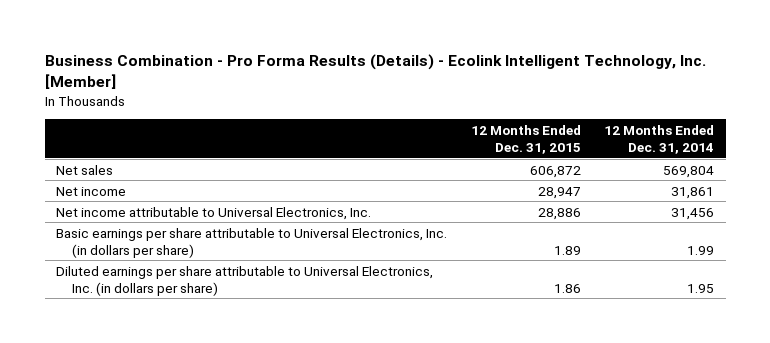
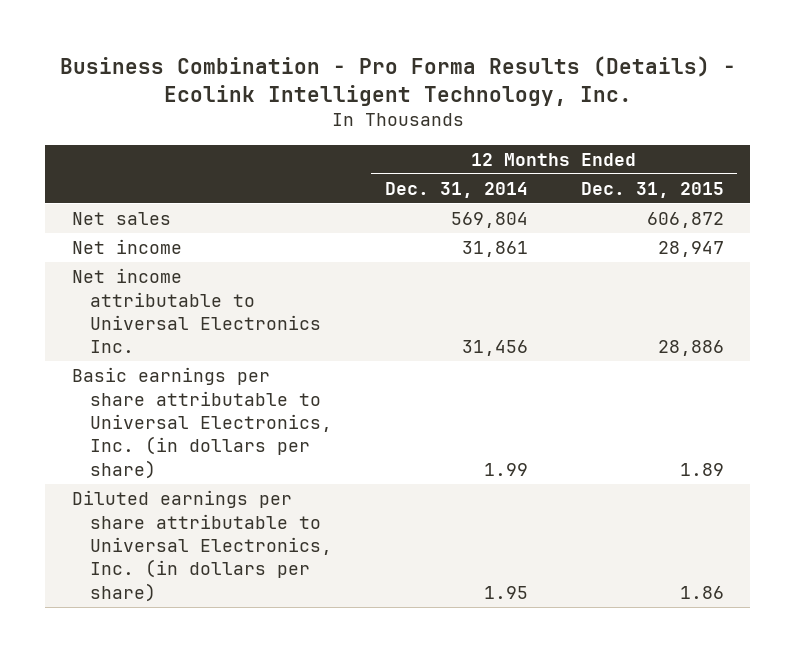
- Business Combination - Pro Forma Results (Details) - Ecolink Intelligent Technology, Inc. [Member]
+ Business Combination - Pro Forma Results (Details) - Ecolink Intelligent Technology, Inc.
- | 12 Months Ended Dec. 31, 2015 | 12 Months Ended Dec. 31, 2014
+ | 12 Months Ended Dec. 31, 2014 | 12 Months Ended Dec. 31, 2015
- Net income attributable to Universal Electronics, Inc. | 28,886 | 31,456
+ Net income attributable to Universal Electronics Inc. | 31,456 | 28,886

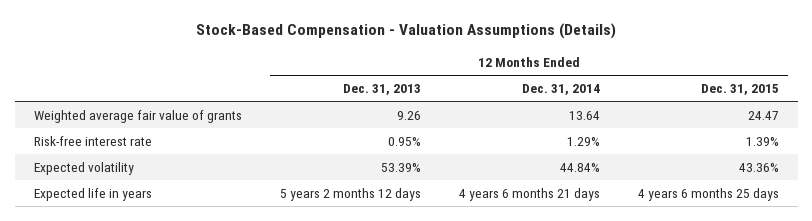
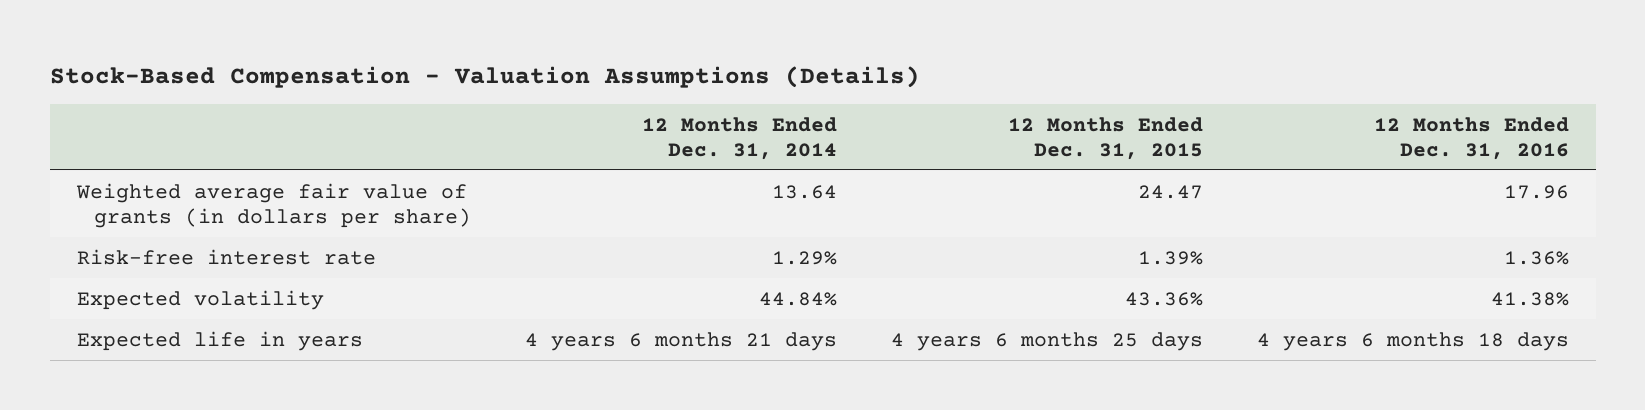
- | 12 Months Ended Dec. 31, 2013 | 12 Months Ended Dec. 31, 2014 | 12 Months Ended Dec. 31, 2015
+ | 12 Months Ended Dec. 31, 2014 | 12 Months Ended Dec. 31, 2015 | 12 Months Ended Dec. 31, 2016
- Weighted average fair value of grants | 9.26 | 13.64 | 24.47
+ Weighted average fair value of grants (in dollars per share) | 13.64 | 24.47 | 17.96

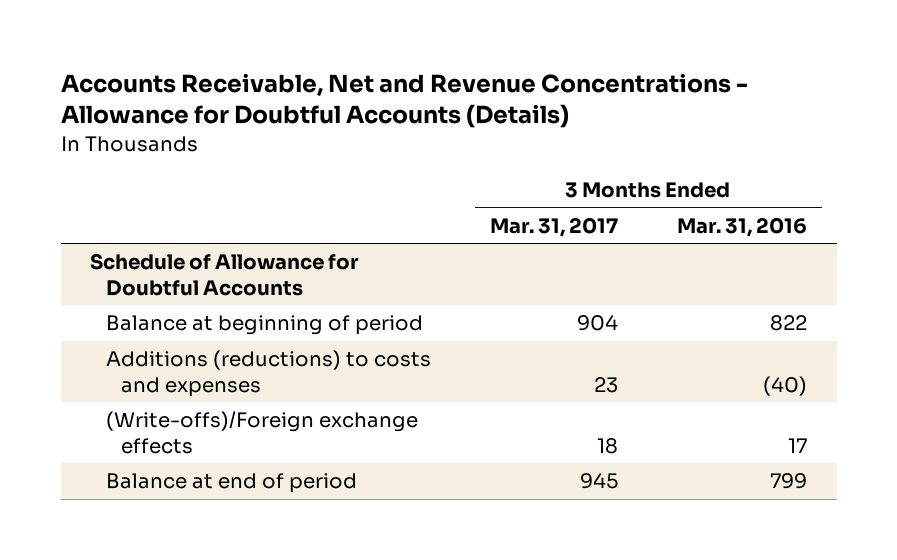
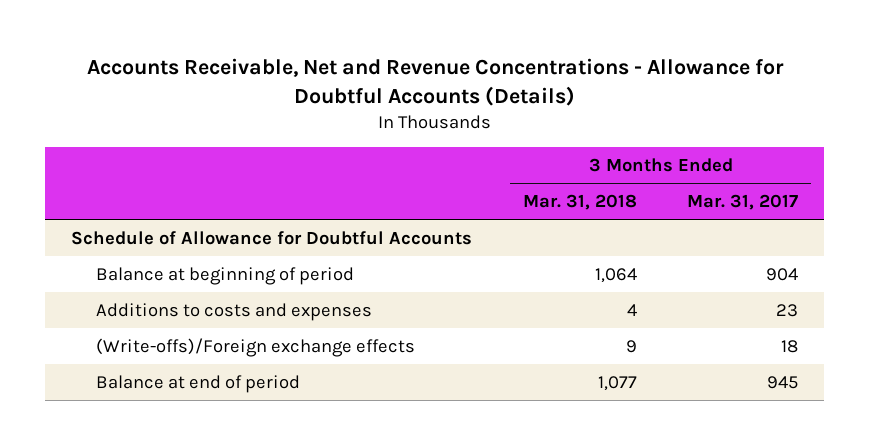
- | 3 Months Ended Mar. 31, 2017 | 3 Months Ended Mar. 31, 2016
+ | 3 Months Ended Mar. 31, 2018 | 3 Months Ended Mar. 31, 2017
- Additions (reductions) to costs and expenses | 23 | (40)
+ Additions to costs and expenses | 4 | 23

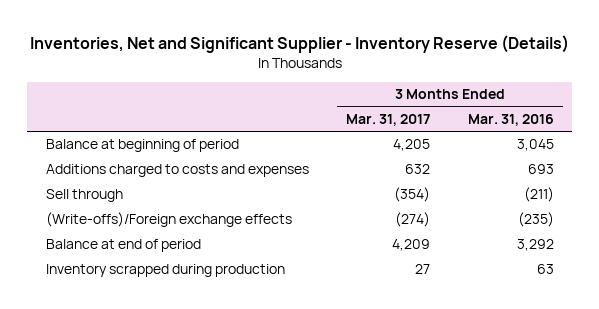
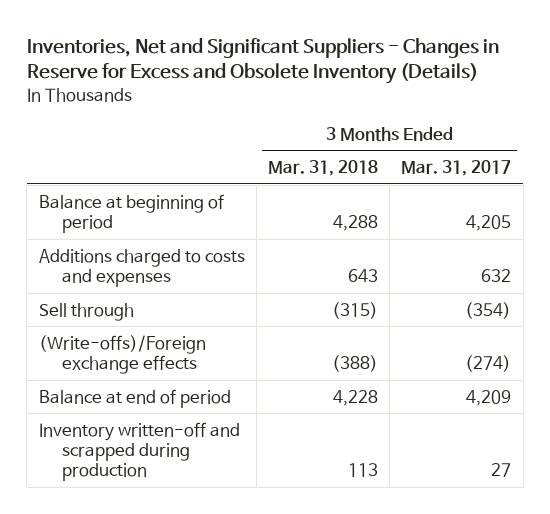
- Inventories, Net and Significant Supplier - Inventory Reserve (Details)
+ Inventories, Net and Significant Suppliers - Changes in Reserve for Excess and Obsolete Inventory (Details)
- | 3 Months Ended Mar. 31, 2017 | 3 Months Ended Mar. 31, 2016
+ | 3 Months Ended Mar. 31, 2018 | 3 Months Ended Mar. 31, 2017
- Inventory scrapped during production | 27 | 63
+ Inventory written-off and scrapped during production | 113 | 27

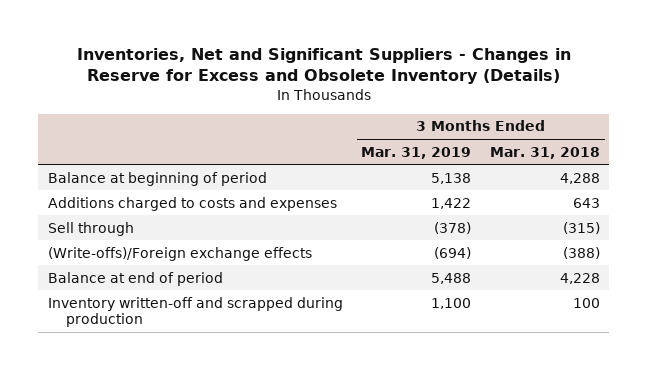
- | 3 Months Ended Mar. 31, 2018 | 3 Months Ended Mar. 31, 2017
+ | 3 Months Ended Mar. 31, 2019 | 3 Months Ended Mar. 31, 2018
- Inventory written-off and scrapped during production | 113 | 27
+ Inventory written-off and scrapped during production | 1,100 | 100

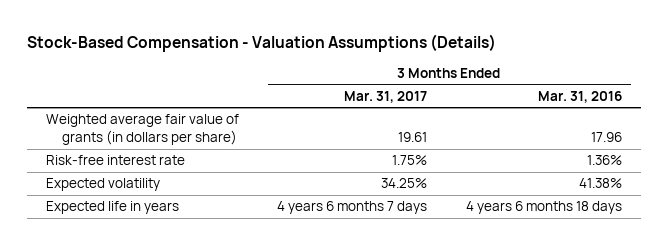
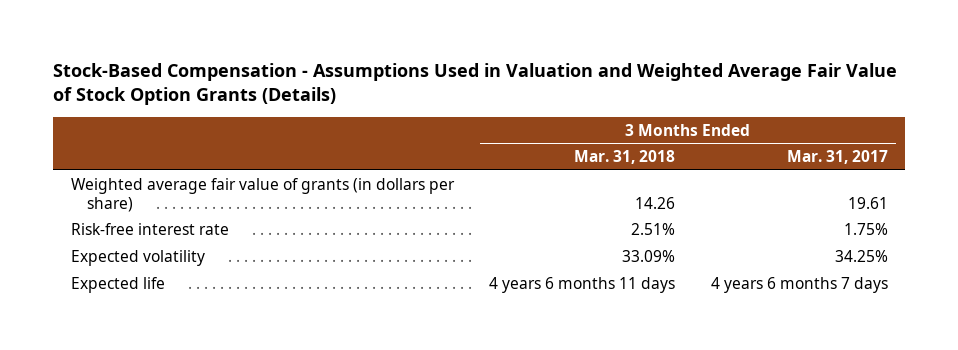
- Stock-Based Compensation - Valuation Assumptions (Details)
+ Stock-Based Compensation - Assumptions Used in Valuation and Weighted Average Fair Value of Stock Option Grants (Details)
- | 3 Months Ended Mar. 31, 2017 | 3 Months Ended Mar. 31, 2016
+ | 3 Months Ended Mar. 31, 2018 | 3 Months Ended Mar. 31, 2017
- Expected life in years | 4 years 6 months 7 days | 4 years 6 months 18 days
+ Expected life | 4 years 6 months 11 days | 4 years 6 months 7 days

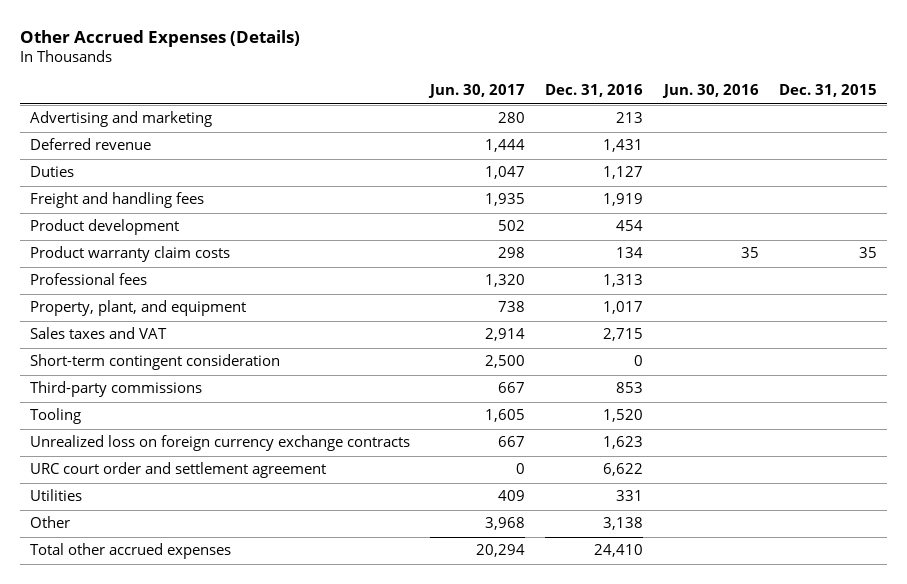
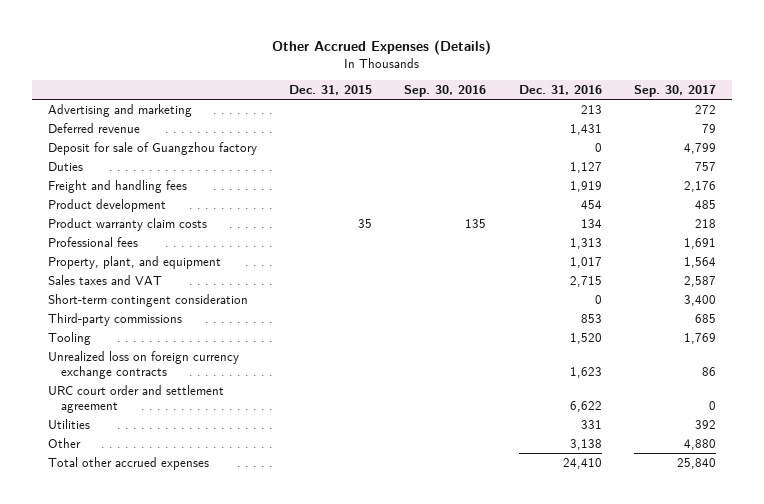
- | Jun. 30, 2017 | Dec. 31, 2016 | Jun. 30, 2016 | Dec. 31, 2015
+ | Dec. 31, 2015 | Sep. 30, 2016 | Dec. 31, 2016 | Sep. 30, 2017
+ Deposit for sale of Guangzhou factory | | | 0 | 4,799

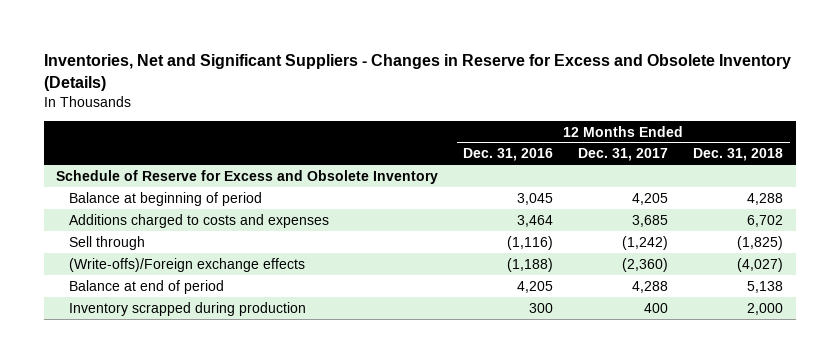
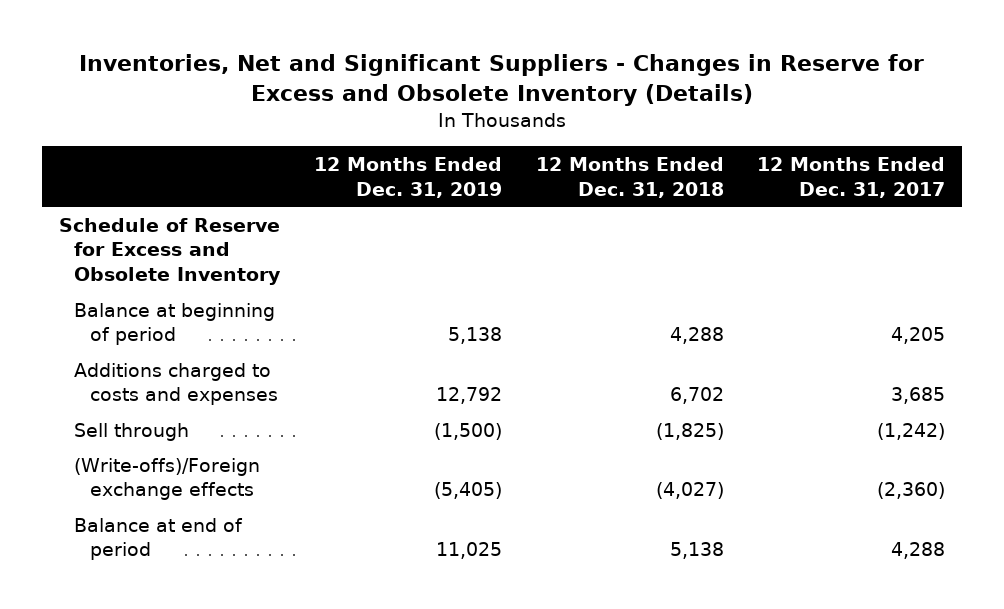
- | 12 Months Ended Dec. 31, 2016 | 12 Months Ended Dec. 31, 2017 | 12 Months Ended Dec. 31, 2018
+ | 12 Months Ended Dec. 31, 2019 | 12 Months Ended Dec. 31, 2018 | 12 Months Ended Dec. 31, 2017
- Inventory scrapped during production | 300 | 400 | 2,000

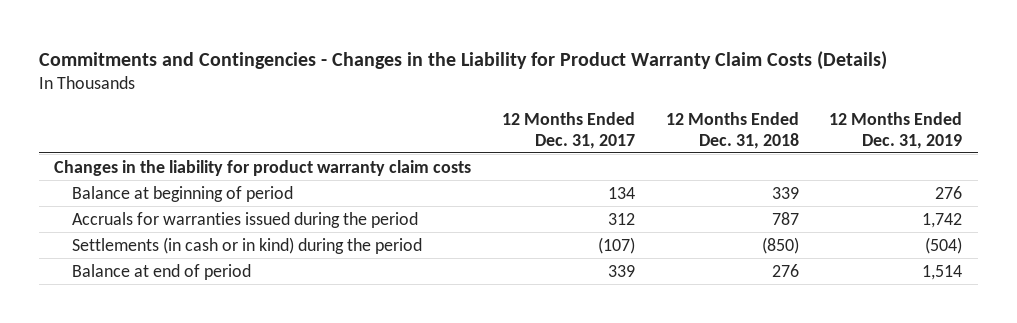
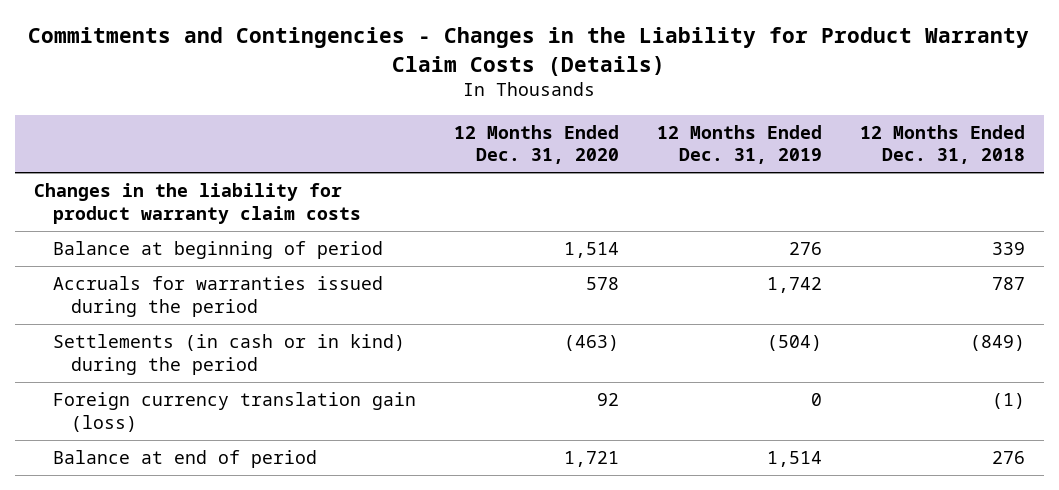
- | 12 Months Ended Dec. 31, 2017 | 12 Months Ended Dec. 31, 2018 | 12 Months Ended Dec. 31, 2019
+ | 12 Months Ended Dec. 31, 2020 | 12 Months Ended Dec. 31, 2019 | 12 Months Ended Dec. 31, 2018
- Settlements (in cash or in kind) during the period | (107) | (850) | (504)
+ Settlements (in cash or in kind) during the period | (463) | (504) | (849)
+ Foreign currency translation gain (loss) | 92 | 0 | (1)

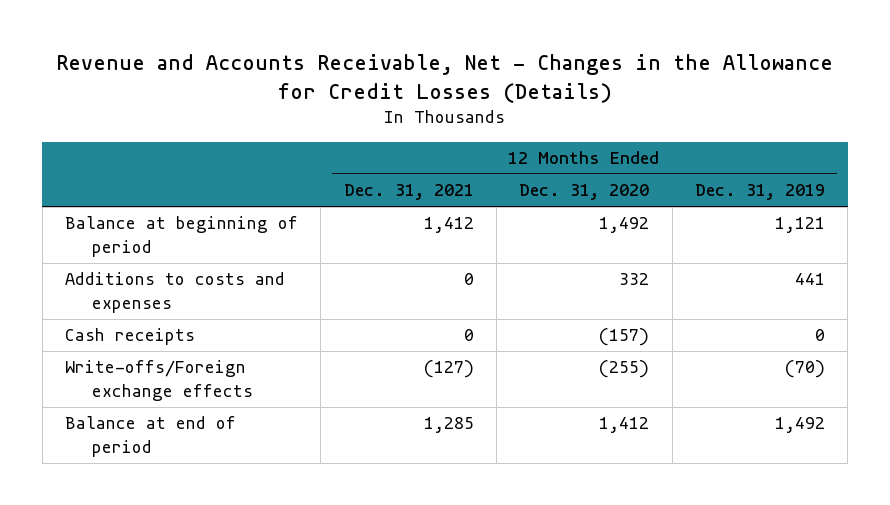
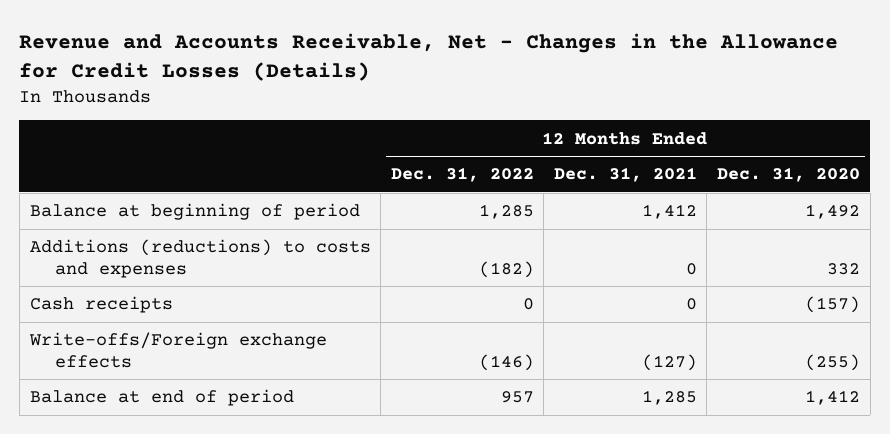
- | 12 Months Ended Dec. 31, 2021 | 12 Months Ended Dec. 31, 2020 | 12 Months Ended Dec. 31, 2019
+ | 12 Months Ended Dec. 31, 2022 | 12 Months Ended Dec. 31, 2021 | 12 Months Ended Dec. 31, 2020
- Additions to costs and expenses | 0 | 332 | 441
+ Additions (reductions) to costs and expenses | (182) | 0 | 332

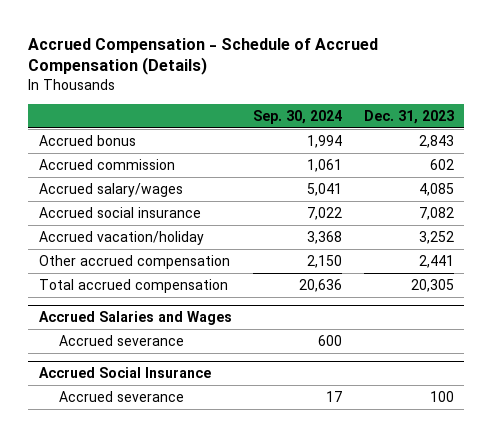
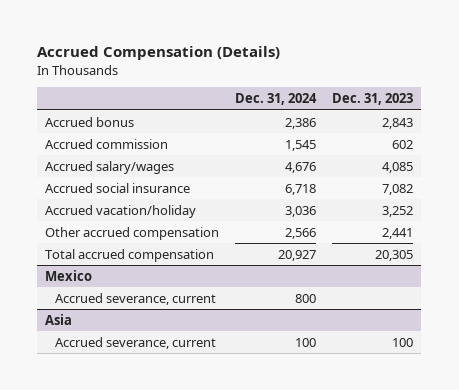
- Accrued Compensation - Schedule of Accrued Compensation (Details)
+ Accrued Compensation (Details)
- | Sep. 30, 2024 | Dec. 31, 2023
+ | Dec. 31, 2024 | Dec. 31, 2023
- Accrued Salaries and Wages
- Accrued severance | 600 |
- Accrued Social Insurance
- Accrued severance | 17 | 100
+ Mexico
+ Accrued severance, current | 800 |
+ Asia
+ Accrued severance, current | 100 | 100

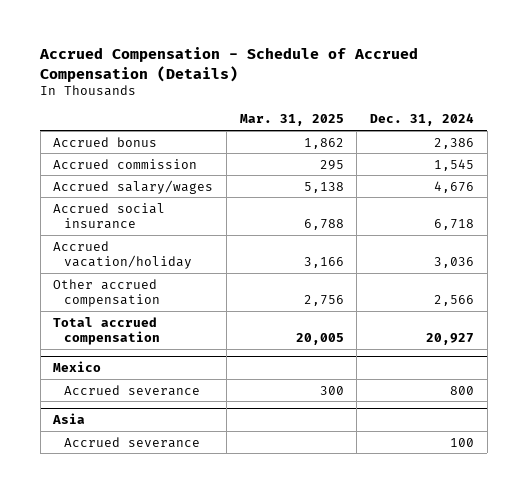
- Accrued Compensation (Details)
+ Accrued Compensation - Schedule of Accrued Compensation (Details)
- | Dec. 31, 2024 | Dec. 31, 2023
+ | Mar. 31, 2025 | Dec. 31, 2024
@ Mexico
- Accrued severance, current | 800 |
+ Accrued severance | 300 | 800
@ Asia
- Accrued severance, current | 100 | 100
+ Accrued severance | | 100

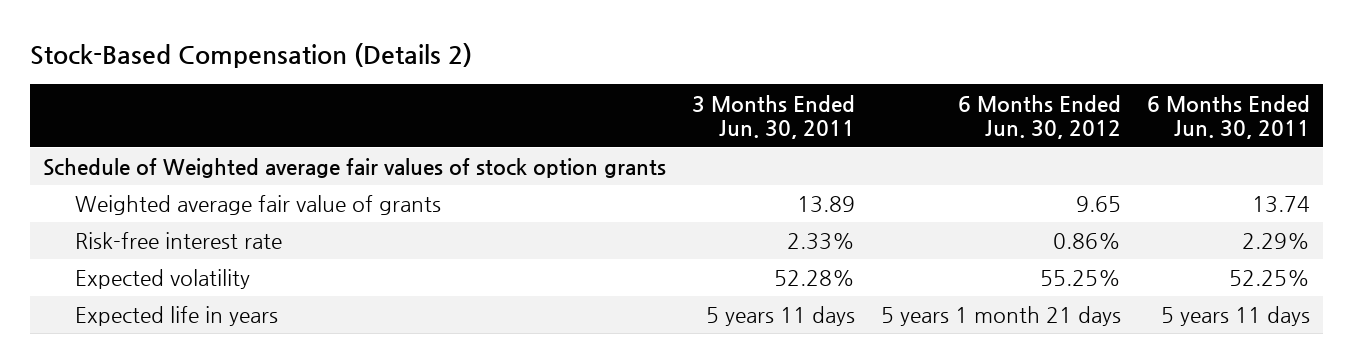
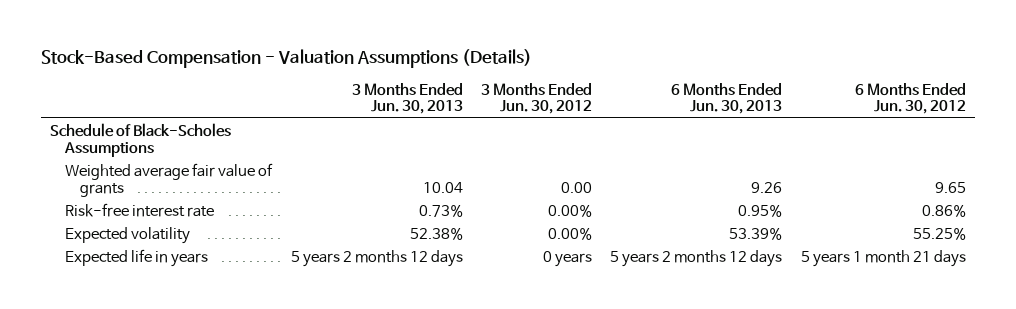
- Stock-Based Compensation (Details 2)
+ Stock-Based Compensation - Valuation Assumptions (Details)
- | 3 Months Ended Jun. 30, 2011 | 6 Months Ended Jun. 30, 2012 | 6 Months Ended Jun. 30, 2011
+ | 3 Months Ended Jun. 30, 2013 | 3 Months Ended Jun. 30, 2012 | 6 Months Ended Jun. 30, 2013 | 6 Months Ended Jun. 30, 2012
- Schedule of Weighted average fair values of stock option grants
+ Schedule of Black-Scholes Assumptions

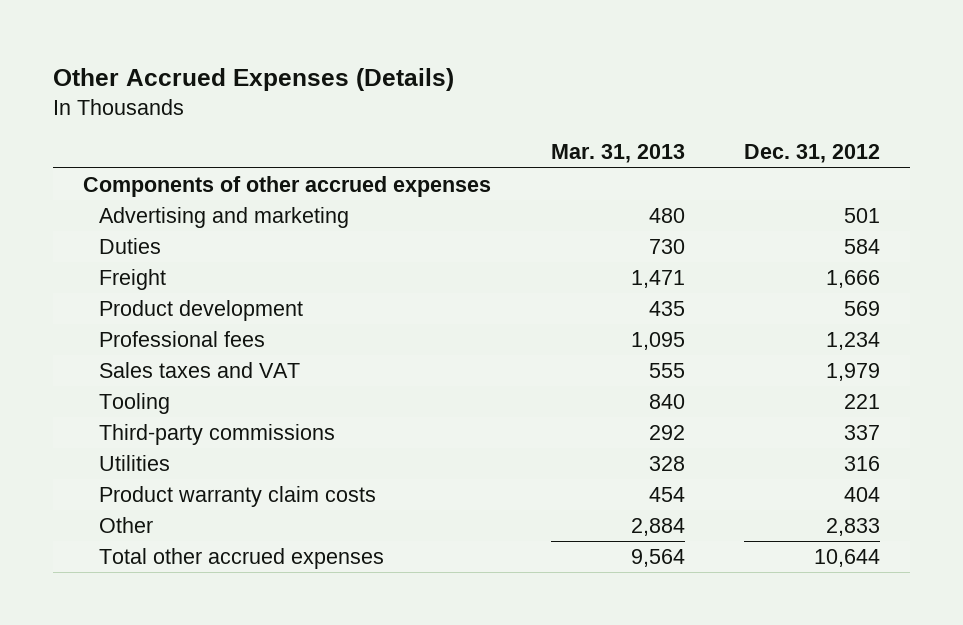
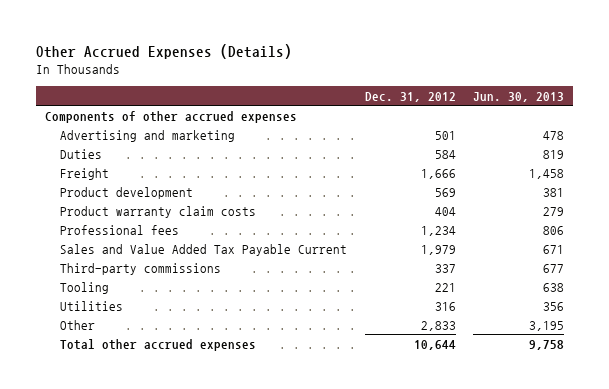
- | Mar. 31, 2013 | Dec. 31, 2012
+ | Dec. 31, 2012 | Jun. 30, 2013
moved up: Product warranty claim costs | 404 | 279
- Sales taxes and VAT | 555 | 1,979
+ Sales and Value Added Tax Payable Current | 1,979 | 671
moved down: Tooling | 221 | 638

